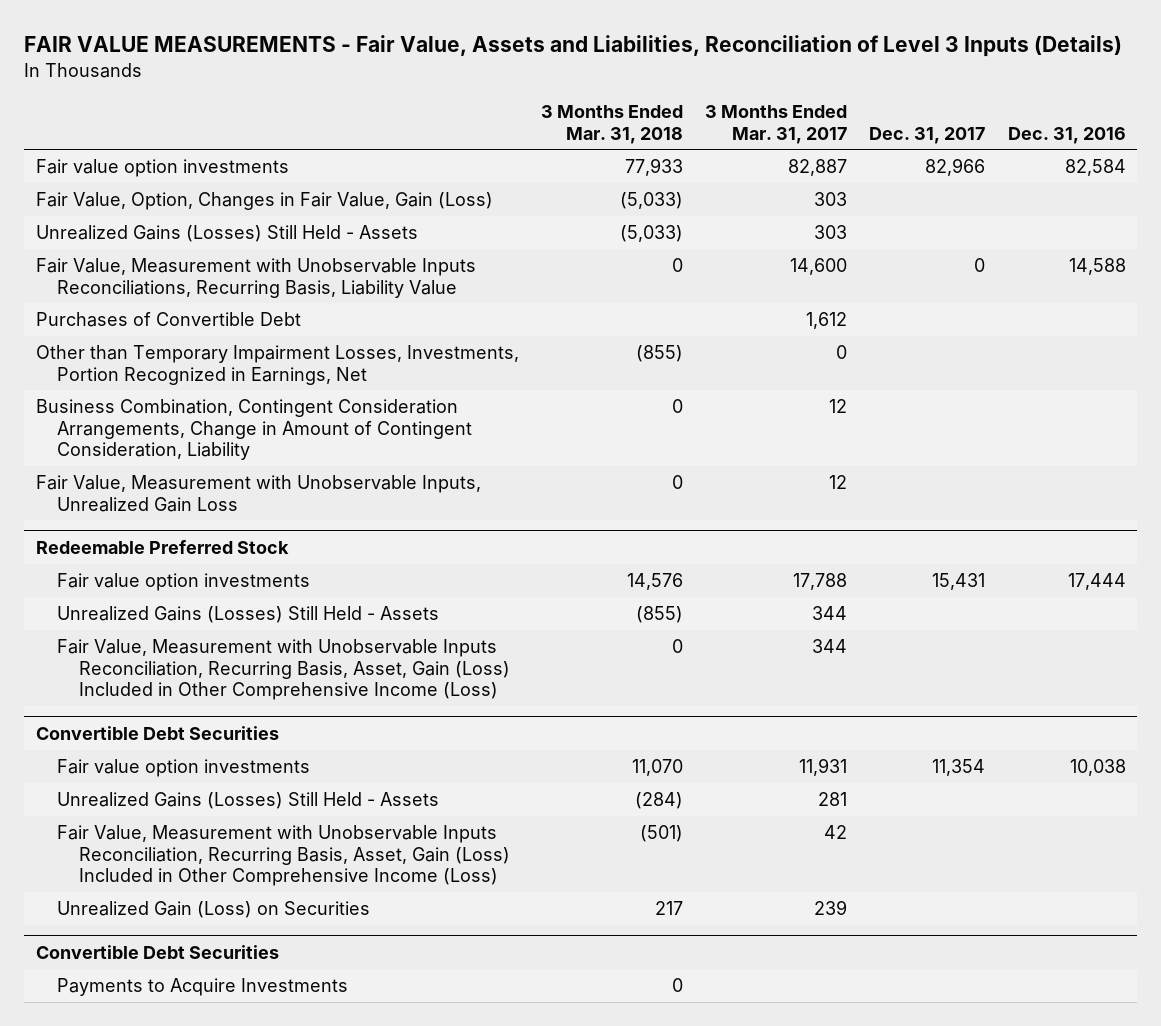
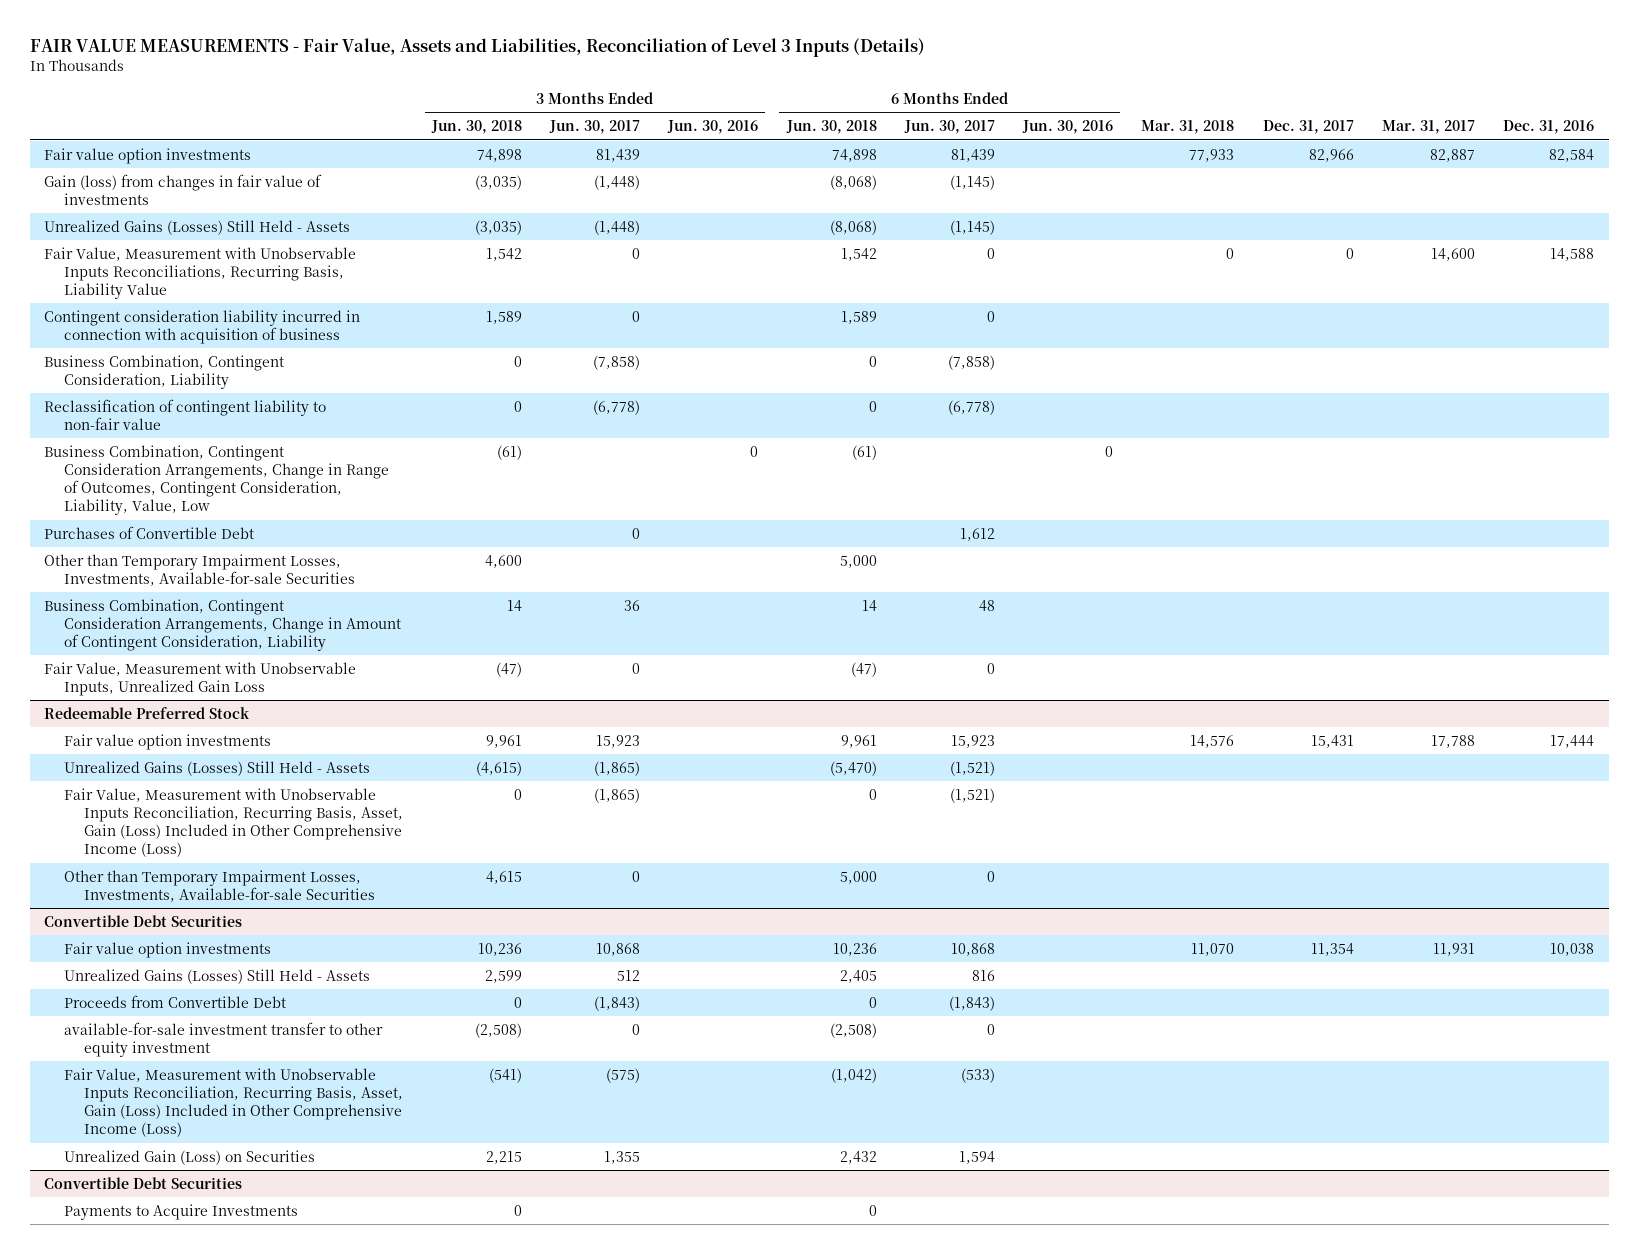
- | 3 Months Ended Mar. 31, 2018 | 3 Months Ended Mar. 31, 2017 | Dec. 31, 2017 | Dec. 31, 2016
+ | 3 Months Ended Jun. 30, 2018 | 3 Months Ended Jun. 30, 2017 | 3 Months Ended Jun. 30, 2016 | 6 Months Ended Jun. 30, 2018 | 6 Months Ended Jun. 30, 2017 | 6 Months Ended Jun. 30, 2016 | Mar. 31, 2018 | Dec. 31, 2017 | Mar. 31, 2017 | Dec. 31, 2016
- Fair Value, Option, Changes in Fair Value, Gain (Loss) | (5,033) | 303 | |
+ Gain (loss) from changes in fair value of investments | (3,035) | (1,448) | | (8,068) | (1,145) | | | | |
+ Contingent consideration liability incurred in connection with acquisition of business | 1,589 | 0 | | 1,589 | 0 | | | | |
+ Business Combination, Contingent Consideration, Liability | 0 | (7,858) | | 0 | (7,858) | | | | |
+ Reclassification of contingent liability to non-fair value | 0 | (6,778) | | 0 | (6,778) | | | | |
+ Business Combination, Contingent Consideration Arrangements, Change in Range of Outcomes, Contingent Consideration, Liability, Value, Low | (61) | | 0 | (61) | | 0 | | | |
- Other than Temporary Impairment Losses, Investments, Portion Recognized in Earnings, Net | (855) | 0 | |
+ Other than Temporary Impairment Losses, Investments, Available-for-sale Securities | 4,600 | | | 5,000 | | | | | |
@ Redeemable Preferred Stock
+ Other than Temporary Impairment Losses, Investments, Available-for-sale Securities | 4,615 | 0 | | 5,000 | 0 | | | | |
@ Convertible Debt Securities
+ Proceeds from Convertible Debt | 0 | (1,843) | | 0 | (1,843) | | | | |
+ available-for-sale investment transfer to other equity investment | (2,508) | 0 | | (2,508) | 0 | | | | |

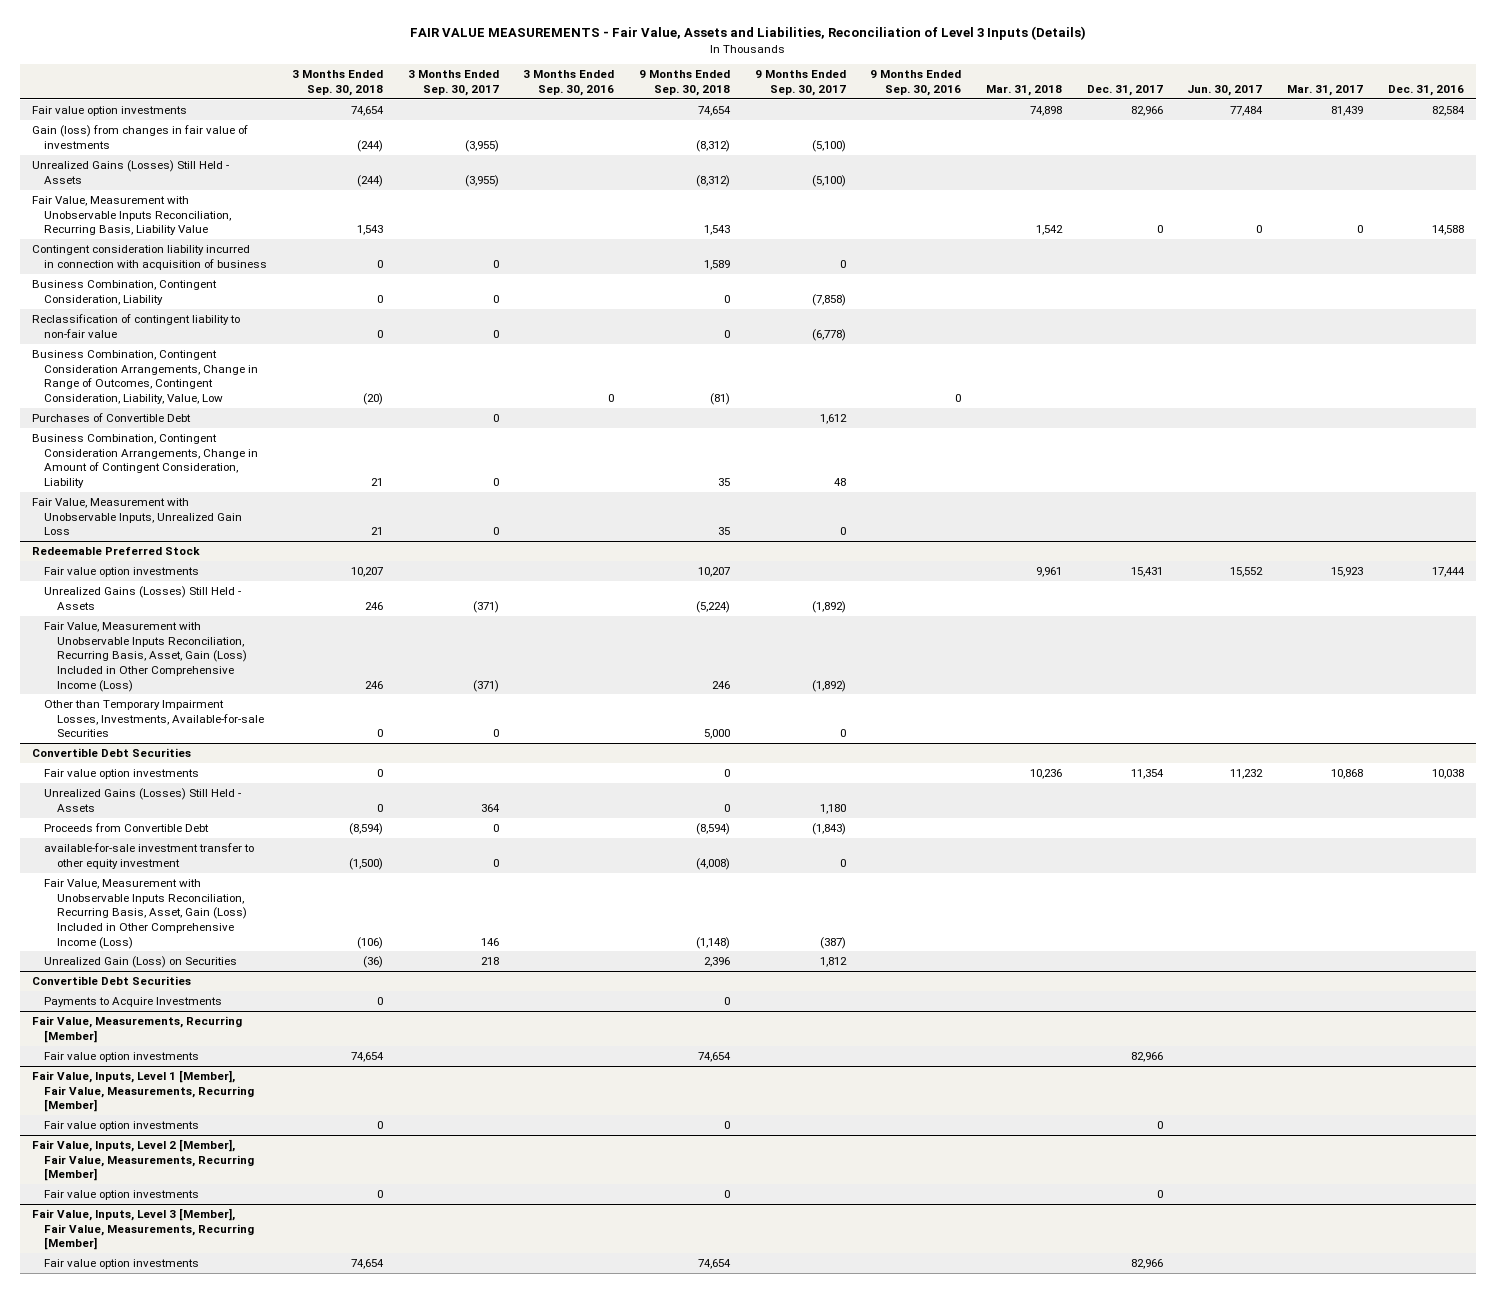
- | 3 Months Ended Jun. 30, 2018 | 3 Months Ended Jun. 30, 2017 | 3 Months Ended Jun. 30, 2016 | 6 Months Ended Jun. 30, 2018 | 6 Months Ended Jun. 30, 2017 | 6 Months Ended Jun. 30, 2016 | Mar. 31, 2018 | Dec. 31, 2017 | Mar. 31, 2017 | Dec. 31, 2016
+ | 3 Months Ended Sep. 30, 2018 | 3 Months Ended Sep. 30, 2017 | 3 Months Ended Sep. 30, 2016 | 9 Months Ended Sep. 30, 2018 | 9 Months Ended Sep. 30, 2017 | 9 Months Ended Sep. 30, 2016 | Mar. 31, 2018 | Dec. 31, 2017 | Jun. 30, 2017 | Mar. 31, 2017 | Dec. 31, 2016
- Fair value option investments | 74,898 | 81,439 | | 74,898 | 81,439 | | 77,933 | 82,966 | 82,887 | 82,584
+ Fair value option investments | 74,654 | | | 74,654 | | | 74,898 | 82,966 | 77,484 | 81,439 | 82,584
- Fair Value, Measurement with Unobservable Inputs Reconciliations, Recurring Basis, Liability Value | 1,542 | 0 | | 1,542 | 0 | | 0 | 0 | 14,600 | 14,588
+ Fair Value, Measurement with Unobservable Inputs Reconciliation, Recurring Basis, Liability Value | 1,543 | | | 1,543 | | | 1,542 | 0 | 0 | 0 | 14,588
- Other than Temporary Impairment Losses, Investments, Available-for-sale Securities | 4,600 | | | 5,000 | | | | | |
@ Redeemable Preferred Stock
- Fair value option investments | 9,961 | 15,923 | | 9,961 | 15,923 | | 14,576 | 15,431 | 17,788 | 17,444
+ Fair value option investments | 10,207 | | | 10,207 | | | 9,961 | 15,431 | 15,552 | 15,923 | 17,444
@ Convertible Debt Securities
- Fair value option investments | 10,236 | 10,868 | | 10,236 | 10,868 | | 11,070 | 11,354 | 11,931 | 10,038
+ Fair value option investments | 0 | | | 0 | | | 10,236 | 11,354 | 11,232 | 10,868 | 10,038
+ Fair Value, Measurements, Recurring [Member]
+ Fair value option investments | 74,654 | | | 74,654 | | | | 82,966 | | |
+ Fair Value, Inputs, Level 1 [Member], Fair Value, Measurements, Recurring [Member]
+ Fair value option investments | 0 | | | 0 | | | | 0 | | |
+ Fair Value, Inputs, Level 2 [Member], Fair Value, Measurements, Recurring [Member]
+ Fair value option investments | 0 | | | 0 | | | | 0 | | |
+ Fair Value, Inputs, Level 3 [Member], Fair Value, Measurements, Recurring [Member]
+ Fair value option investments | 74,654 | | | 74,654 | | | | 82,966 | | |

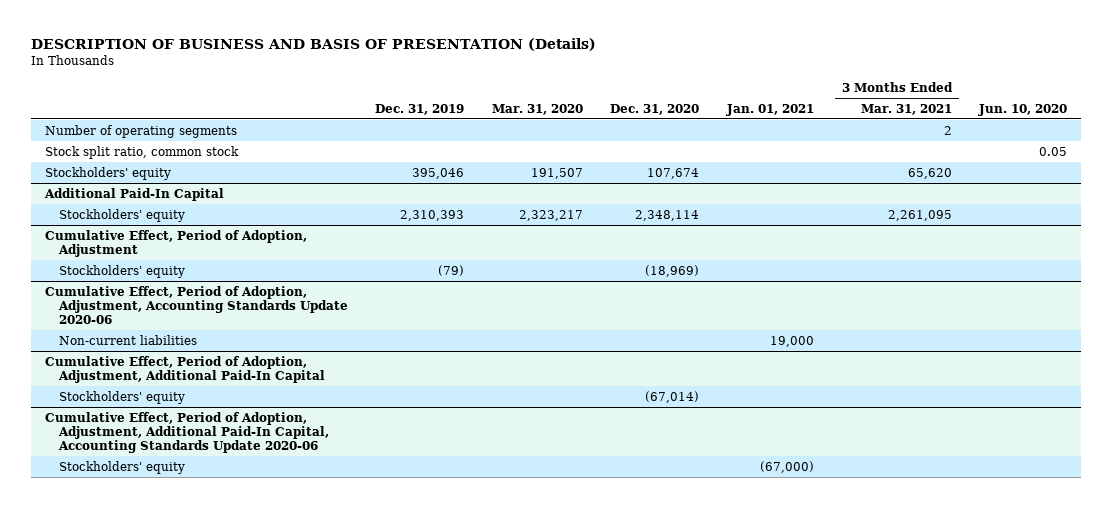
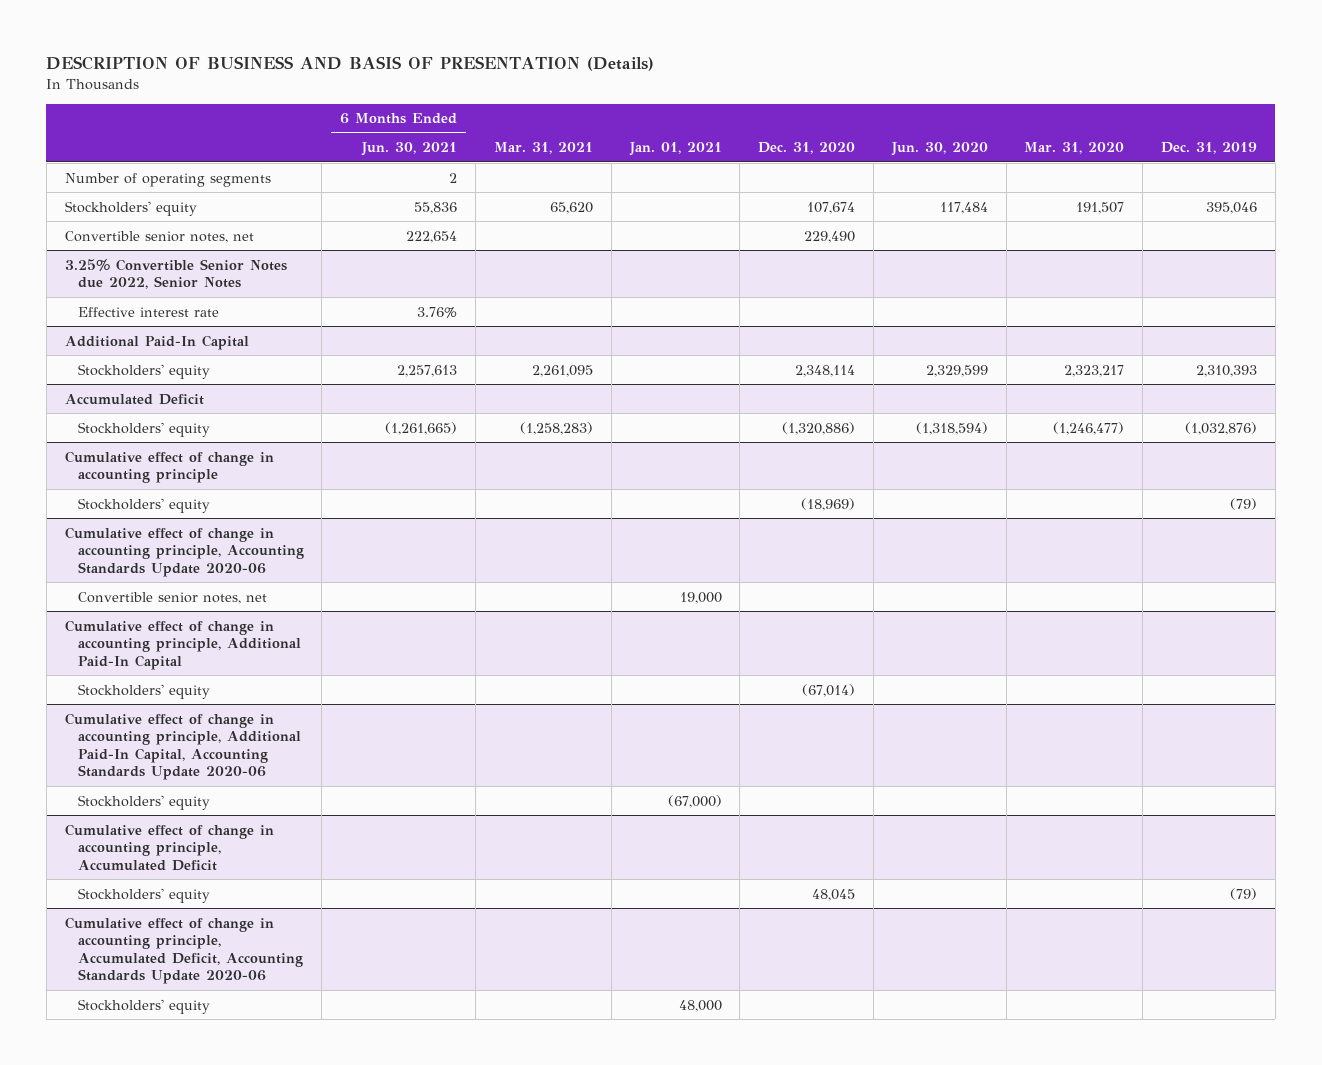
- | Dec. 31, 2019 | Mar. 31, 2020 | Dec. 31, 2020 | Jan. 01, 2021 | 3 Months Ended Mar. 31, 2021 | Jun. 10, 2020
+ | 6 Months Ended Jun. 30, 2021 | Mar. 31, 2021 | Jan. 01, 2021 | Dec. 31, 2020 | Jun. 30, 2020 | Mar. 31, 2020 | Dec. 31, 2019
- Stock split ratio, common stock | | | | | | 0.05
+ Convertible senior notes, net | 222,654 | | | 229,490 | | |
+ 3.25% Convertible Senior Notes due 2022, Senior Notes
+ Effective interest rate | 3.76% | | | | | |
- Cumulative Effect, Period of Adoption, Adjustment
+ Accumulated Deficit
+ Stockholders' equity | (1,261,665) | (1,258,283) | | (1,320,886) | (1,318,594) | (1,246,477) | (1,032,876)
+ Cumulative effect of change in accounting principle
- Cumulative Effect, Period of Adoption, Adjustment, Accounting Standards Update 2020-06
- Non-current liabilities | | | | 19,000 | |
- Cumulative Effect, Period of Adoption, Adjustment, Additional Paid-In Capital
+ Cumulative effect of change in accounting principle, Accounting Standards Update 2020-06
+ Convertible senior notes, net | | | 19,000 | | | |
+ Cumulative effect of change in accounting principle, Additional Paid-In Capital
- Cumulative Effect, Period of Adoption, Adjustment, Additional Paid-In Capital, Accounting Standards Update 2020-06
+ Cumulative effect of change in accounting principle, Additional Paid-In Capital, Accounting Standards Update 2020-06
+ Cumulative effect of change in accounting principle, Accumulated Deficit
+ Stockholders' equity | | | | 48,045 | | | (79)
+ Cumulative effect of change in accounting principle, Accumulated Deficit, Accounting Standards Update 2020-06
+ Stockholders' equity | | | 48,000 | | | |

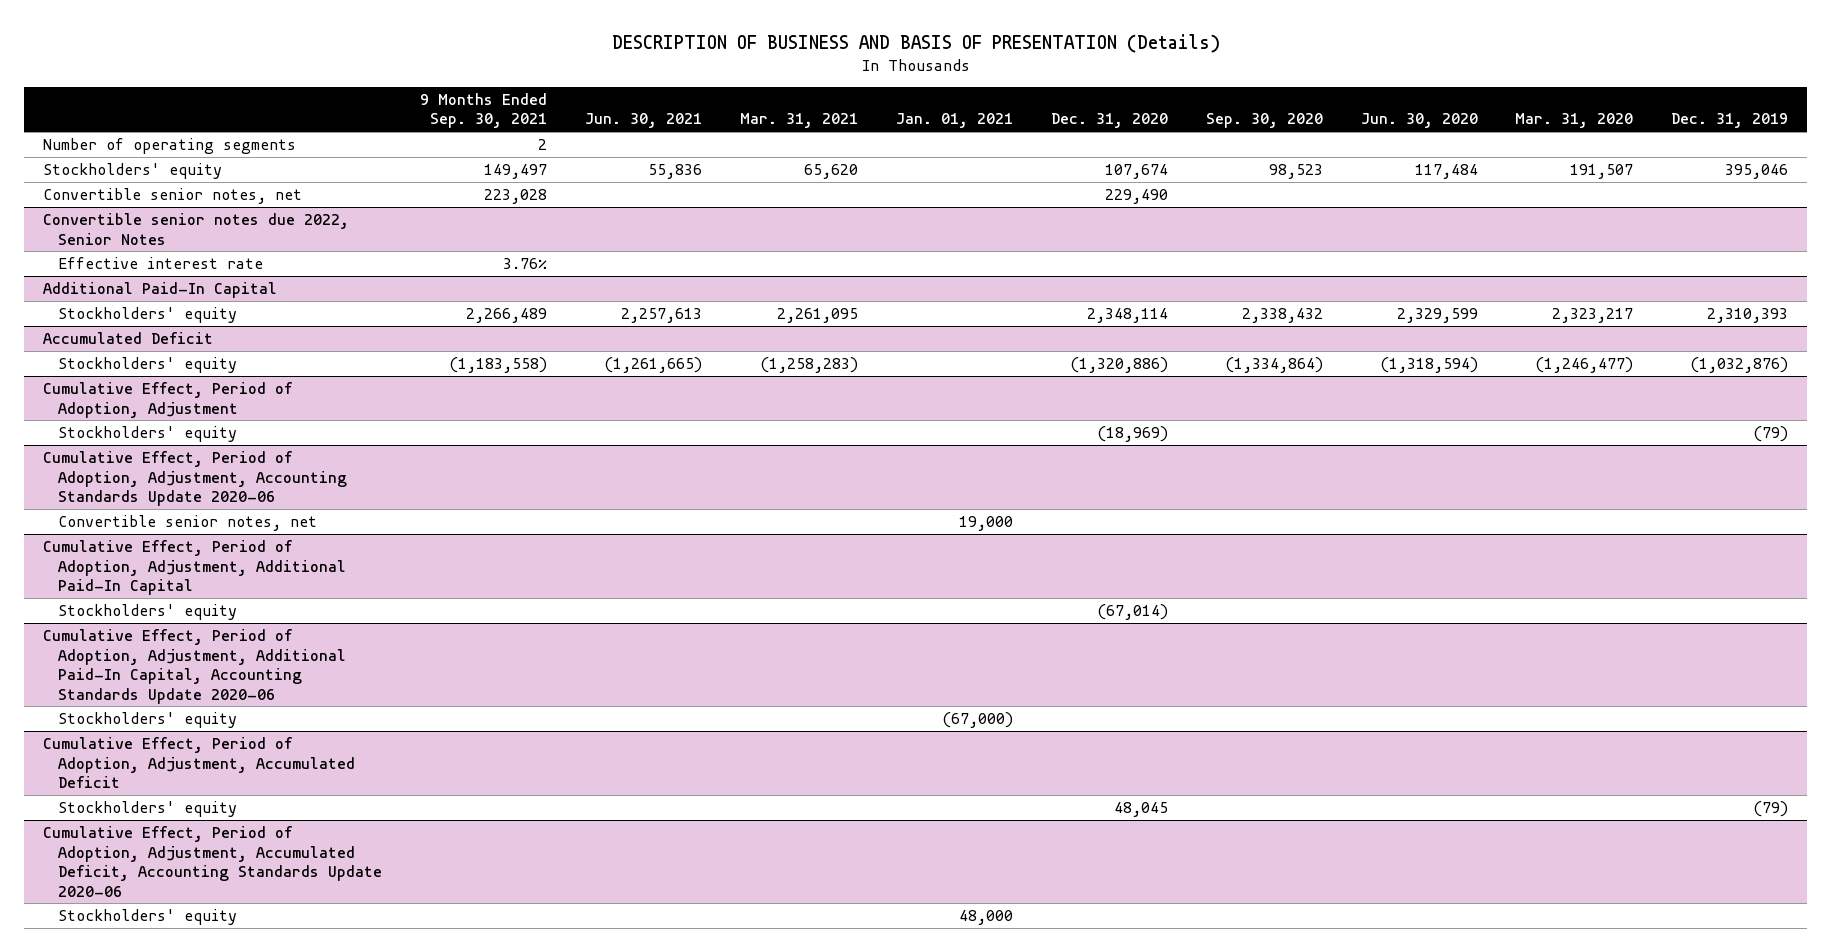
- | 6 Months Ended Jun. 30, 2021 | Mar. 31, 2021 | Jan. 01, 2021 | Dec. 31, 2020 | Jun. 30, 2020 | Mar. 31, 2020 | Dec. 31, 2019
+ | 9 Months Ended Sep. 30, 2021 | Jun. 30, 2021 | Mar. 31, 2021 | Jan. 01, 2021 | Dec. 31, 2020 | Sep. 30, 2020 | Jun. 30, 2020 | Mar. 31, 2020 | Dec. 31, 2019
- 3.25% Convertible Senior Notes due 2022, Senior Notes
+ Convertible senior notes due 2022, Senior Notes
- Cumulative effect of change in accounting principle
+ Cumulative Effect, Period of Adoption, Adjustment
- Cumulative effect of change in accounting principle, Accounting Standards Update 2020-06
+ Cumulative Effect, Period of Adoption, Adjustment, Accounting Standards Update 2020-06
- Cumulative effect of change in accounting principle, Additional Paid-In Capital
+ Cumulative Effect, Period of Adoption, Adjustment, Additional Paid-In Capital
- Cumulative effect of change in accounting principle, Additional Paid-In Capital, Accounting Standards Update 2020-06
+ Cumulative Effect, Period of Adoption, Adjustment, Additional Paid-In Capital, Accounting Standards Update 2020-06
- Cumulative effect of change in accounting principle, Accumulated Deficit
+ Cumulative Effect, Period of Adoption, Adjustment, Accumulated Deficit
- Cumulative effect of change in accounting principle, Accumulated Deficit, Accounting Standards Update 2020-06
+ Cumulative Effect, Period of Adoption, Adjustment, Accumulated Deficit, Accounting Standards Update 2020-06

